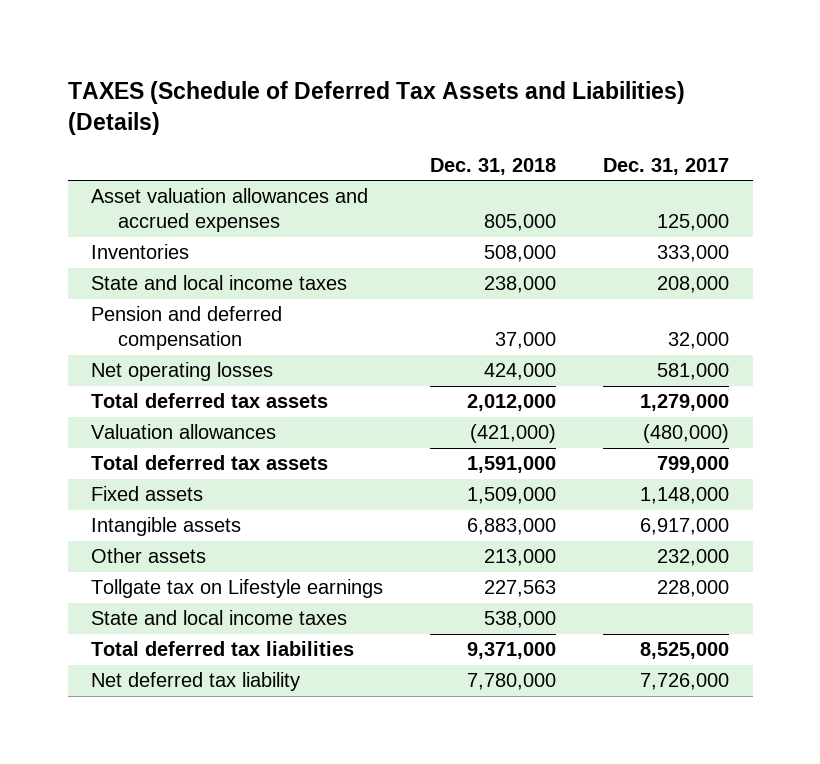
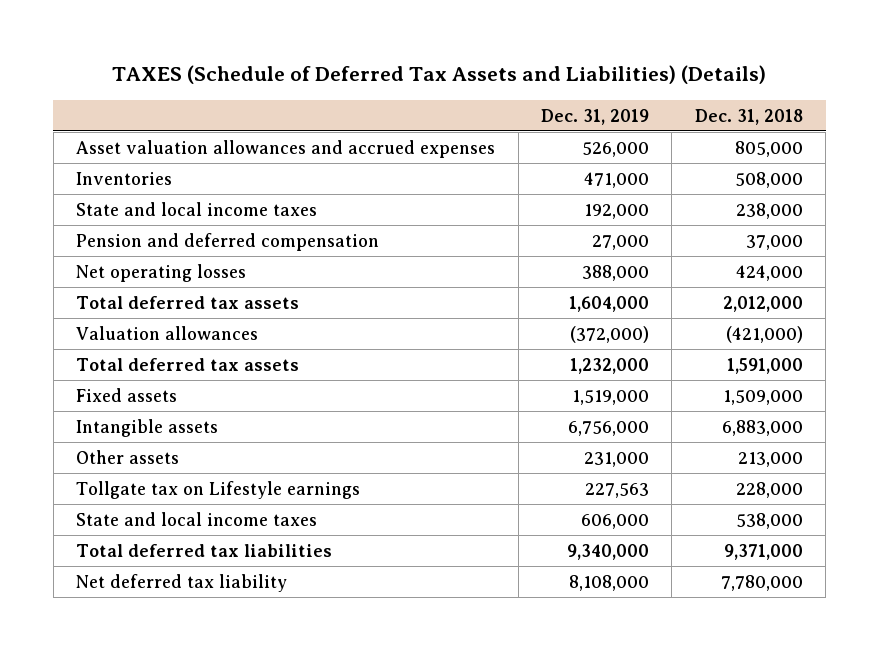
- | Dec. 31, 2018 | Dec. 31, 2017
+ | Dec. 31, 2019 | Dec. 31, 2018
- Tollgate tax on Lifestyle earnings | 227,563 | 228,000
+ Tollgate tax on Lifestyle earnings | 227,563 | 228,000

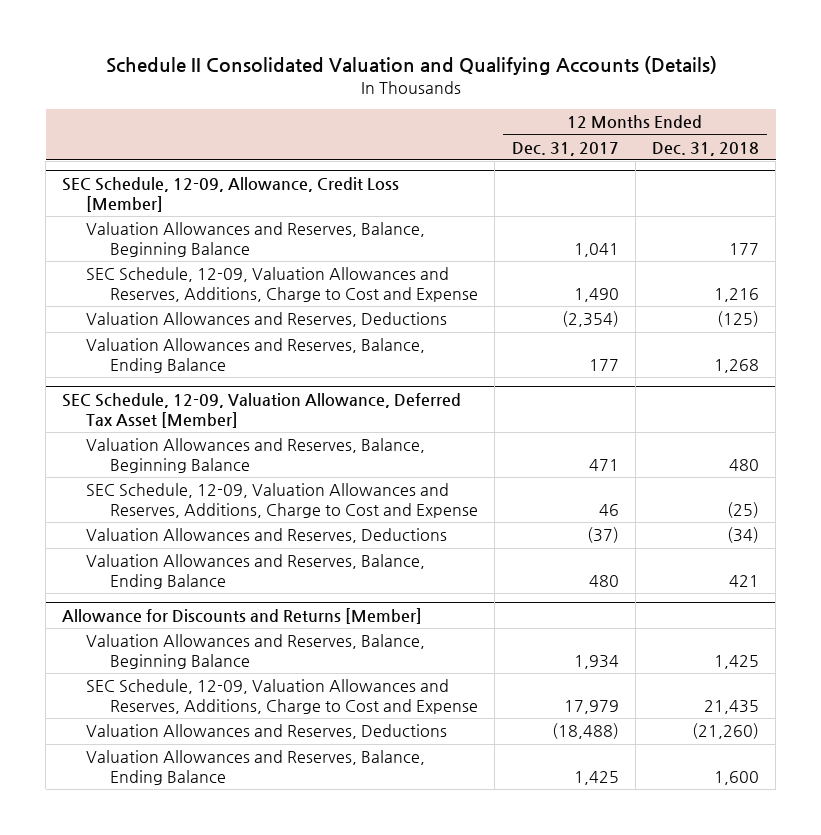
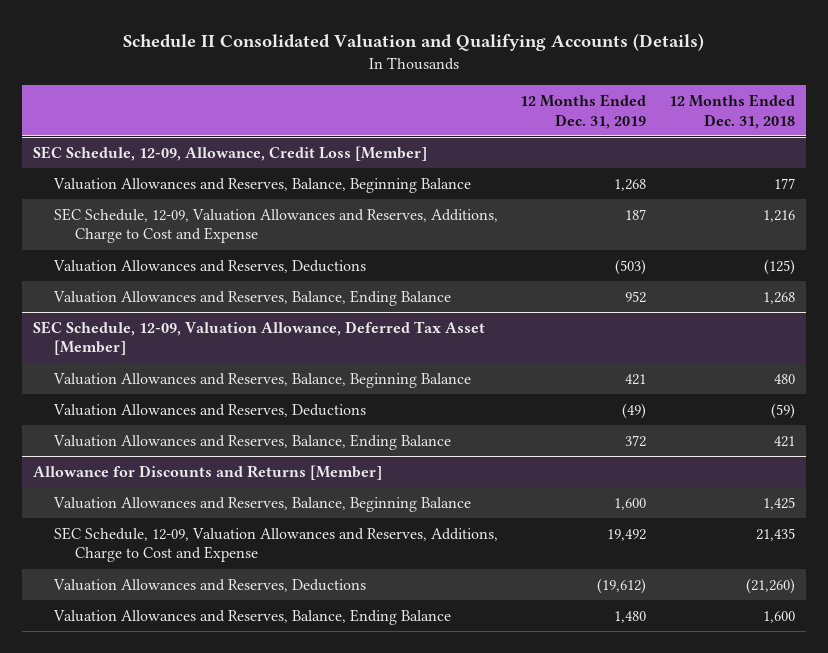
- | 12 Months Ended Dec. 31, 2017 | 12 Months Ended Dec. 31, 2018
+ | 12 Months Ended Dec. 31, 2019 | 12 Months Ended Dec. 31, 2018
@ SEC Schedule, 12-09, Valuation Allowance, Deferred Tax Asset [Member]
- SEC Schedule, 12-09, Valuation Allowances and Reserves, Additions, Charge to Cost and Expense | 46 | (25)
- Valuation Allowances and Reserves, Deductions | (37) | (34)
+ Valuation Allowances and Reserves, Deductions | (49) | (59)

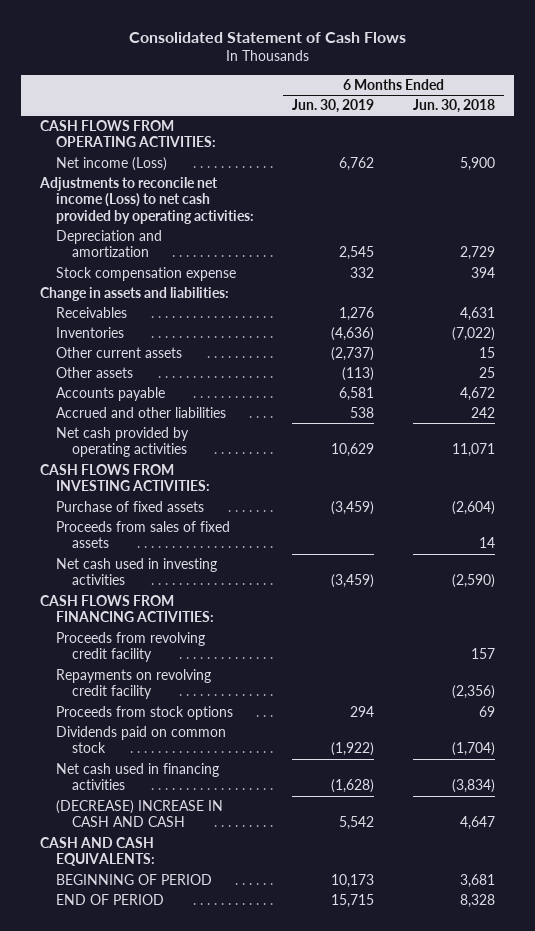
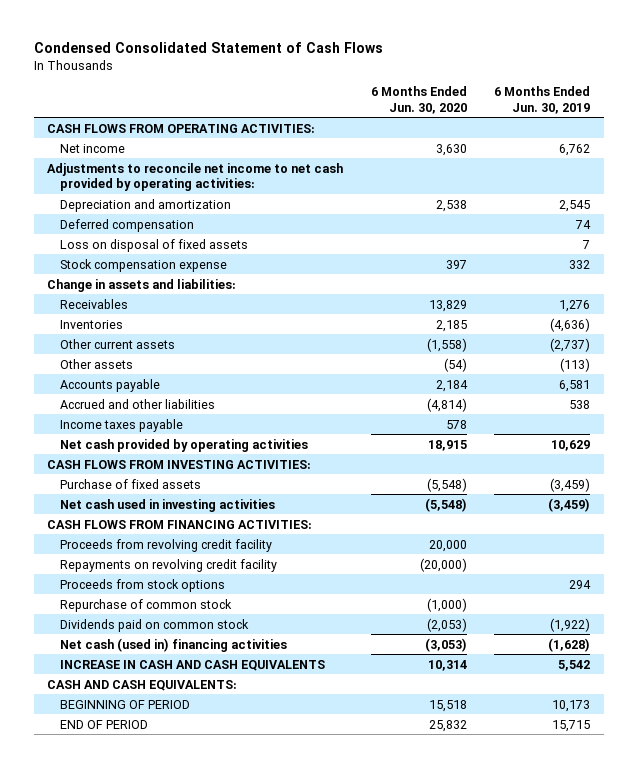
- Consolidated Statement of Cash Flows
+ Condensed Consolidated Statement of Cash Flows
- | 6 Months Ended Jun. 30, 2019 | 6 Months Ended Jun. 30, 2018
+ | 6 Months Ended Jun. 30, 2020 | 6 Months Ended Jun. 30, 2019
- Net income (Loss) | 6,762 | 5,900
- Adjustments to reconcile net income (Loss) to net cash provided by operating activities:
+ Net income | 3,630 | 6,762
+ Adjustments to reconcile net income to net cash provided by operating activities:
+ Deferred compensation | | 74
+ Loss on disposal of fixed assets | | 7
+ Income taxes payable | 578 |
- Proceeds from sales of fixed assets | | 14
+ Repurchase of common stock | (1,000) |
- Net cash used in financing activities | (1,628) | (3,834)
- (DECREASE) INCREASE IN CASH AND CASH | 5,542 | 4,647
+ Net cash (used in) financing activities | (3,053) | (1,628)
+ INCREASE IN CASH AND CASH EQUIVALENTS | 10,314 | 5,542

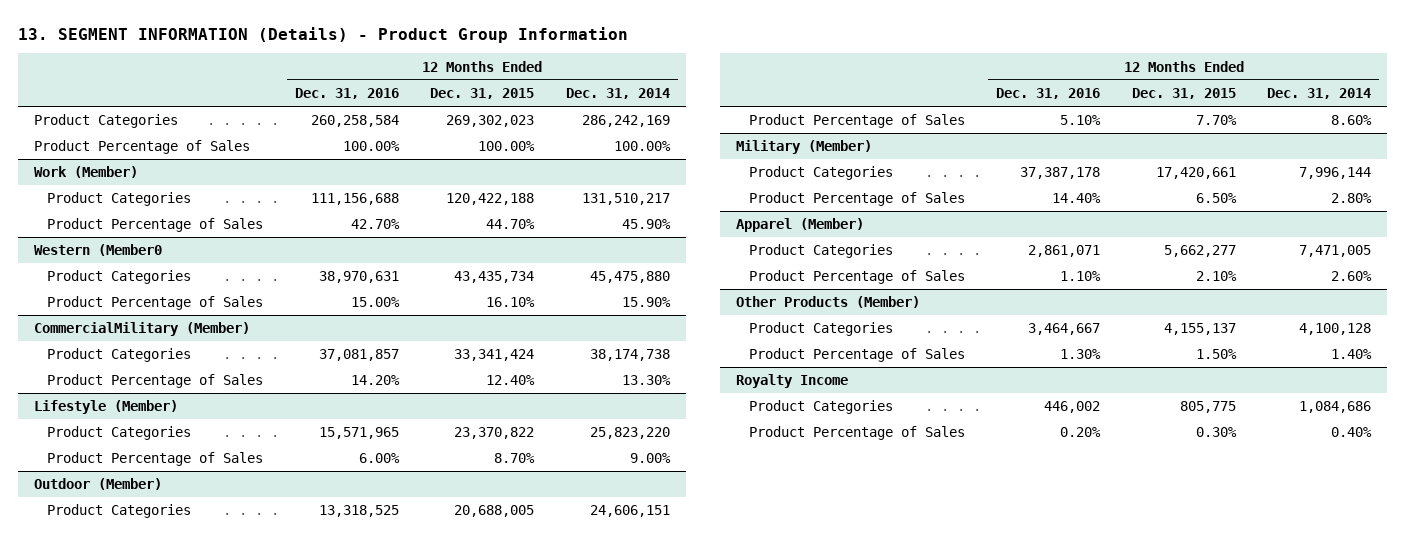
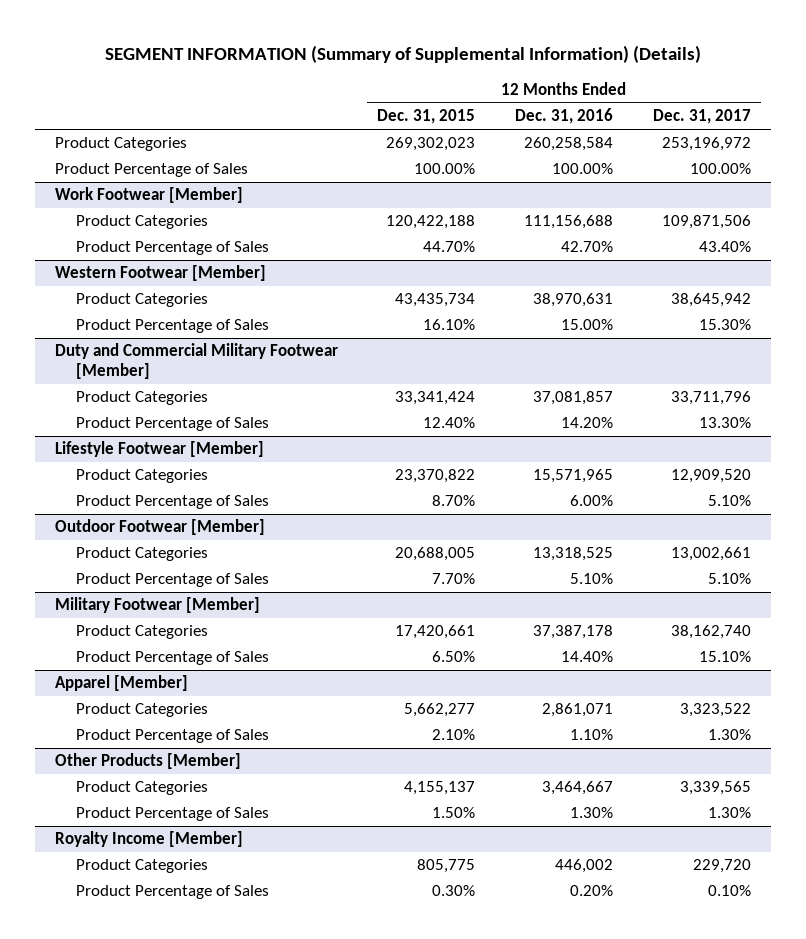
- 13. SEGMENT INFORMATION (Details) - Product Group Information
+ SEGMENT INFORMATION (Summary of Supplemental Information) (Details)
- | 12 Months Ended Dec. 31, 2016 | 12 Months Ended Dec. 31, 2015 | 12 Months Ended Dec. 31, 2014
+ | 12 Months Ended Dec. 31, 2015 | 12 Months Ended Dec. 31, 2016 | 12 Months Ended Dec. 31, 2017
- Work (Member)
+ Work Footwear [Member]
- Western (Member0
+ Western Footwear [Member]
- CommercialMilitary (Member)
+ Duty and Commercial Military Footwear [Member]
- Lifestyle (Member)
+ Lifestyle Footwear [Member]
- Outdoor (Member)
+ Outdoor Footwear [Member]
- Military (Member)
+ Military Footwear [Member]
- Apparel (Member)
+ Apparel [Member]
- Other Products (Member)
+ Other Products [Member]
- Royalty Income
+ Royalty Income [Member]

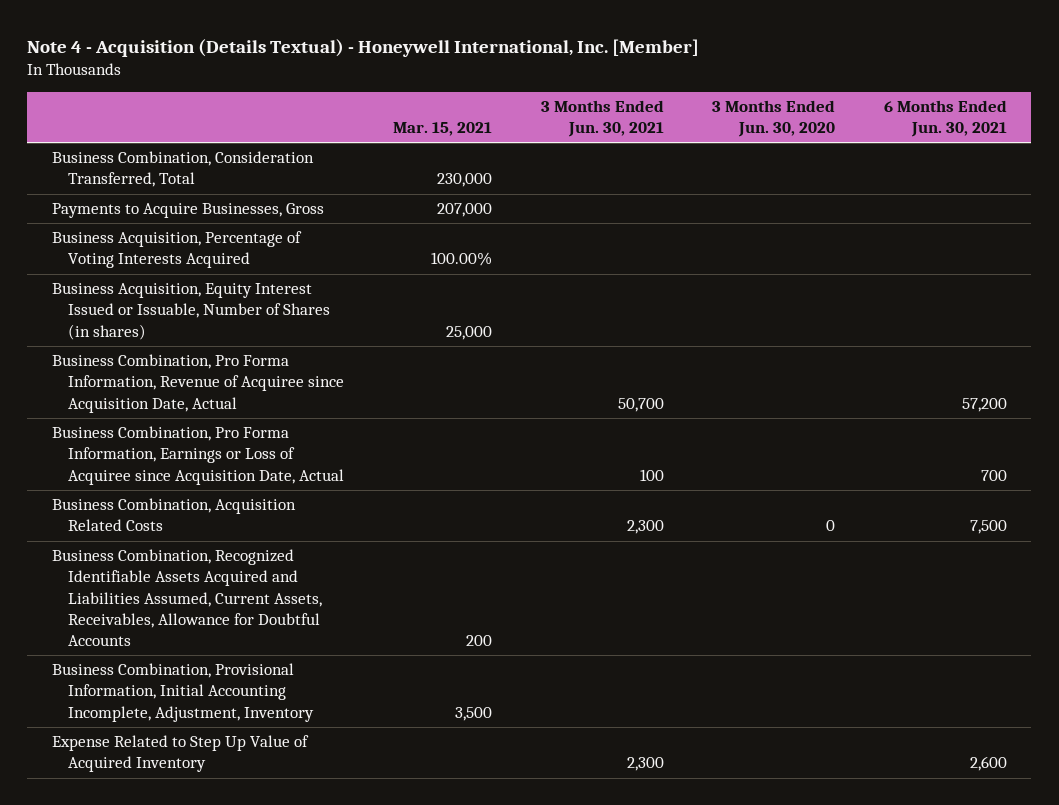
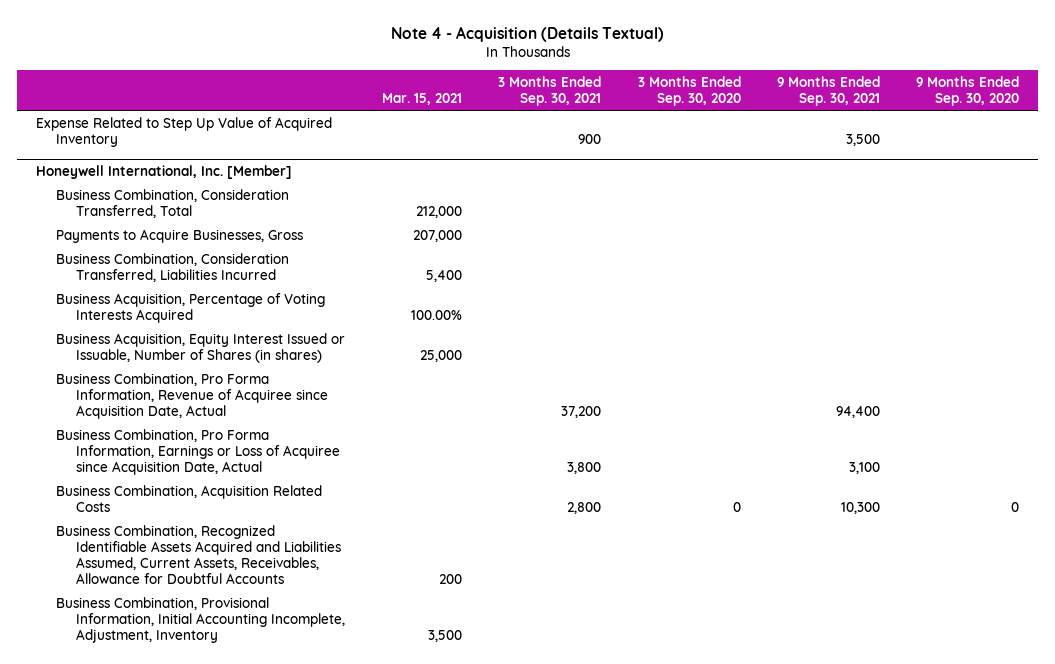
- Note 4 - Acquisition (Details Textual) - Honeywell International, Inc. [Member]
+ Note 4 - Acquisition (Details Textual)
- | Mar. 15, 2021 | 3 Months Ended Jun. 30, 2021 | 3 Months Ended Jun. 30, 2020 | 6 Months Ended Jun. 30, 2021
+ | Mar. 15, 2021 | 3 Months Ended Sep. 30, 2021 | 3 Months Ended Sep. 30, 2020 | 9 Months Ended Sep. 30, 2021 | 9 Months Ended Sep. 30, 2020
- Business Combination, Consideration Transferred, Total | 230,000 | | |
moved up: Expense Related to Step Up Value of Acquired Inventory | | 900 | | 3,500 |
+ Honeywell International, Inc. [Member]
+ Business Combination, Consideration Transferred, Total | 212,000 | | | |
+ Business Combination, Consideration Transferred, Liabilities Incurred | 5,400 | | | |

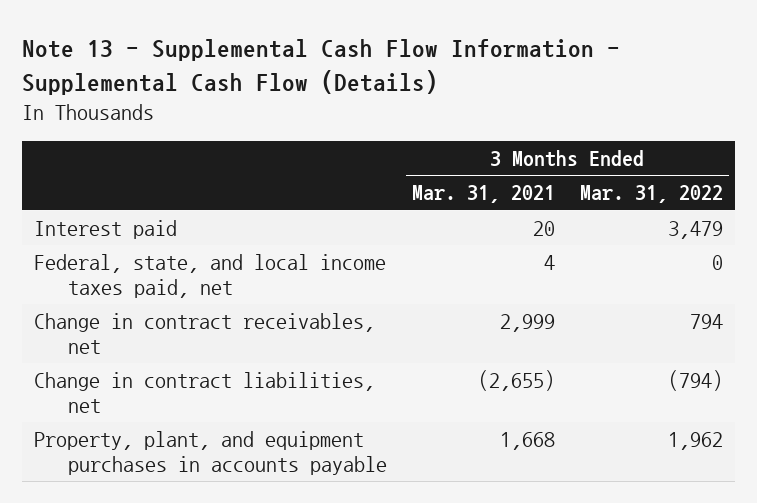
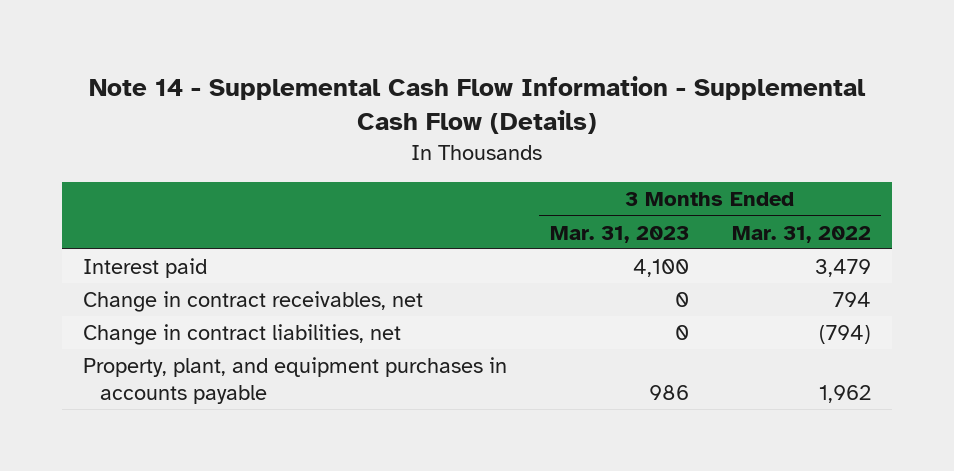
- Note 13 - Supplemental Cash Flow Information - Supplemental Cash Flow (Details)
+ Note 14 - Supplemental Cash Flow Information - Supplemental Cash Flow (Details)
- | 3 Months Ended Mar. 31, 2021 | 3 Months Ended Mar. 31, 2022
+ | 3 Months Ended Mar. 31, 2023 | 3 Months Ended Mar. 31, 2022
- Federal, state, and local income taxes paid, net | 4 | 0

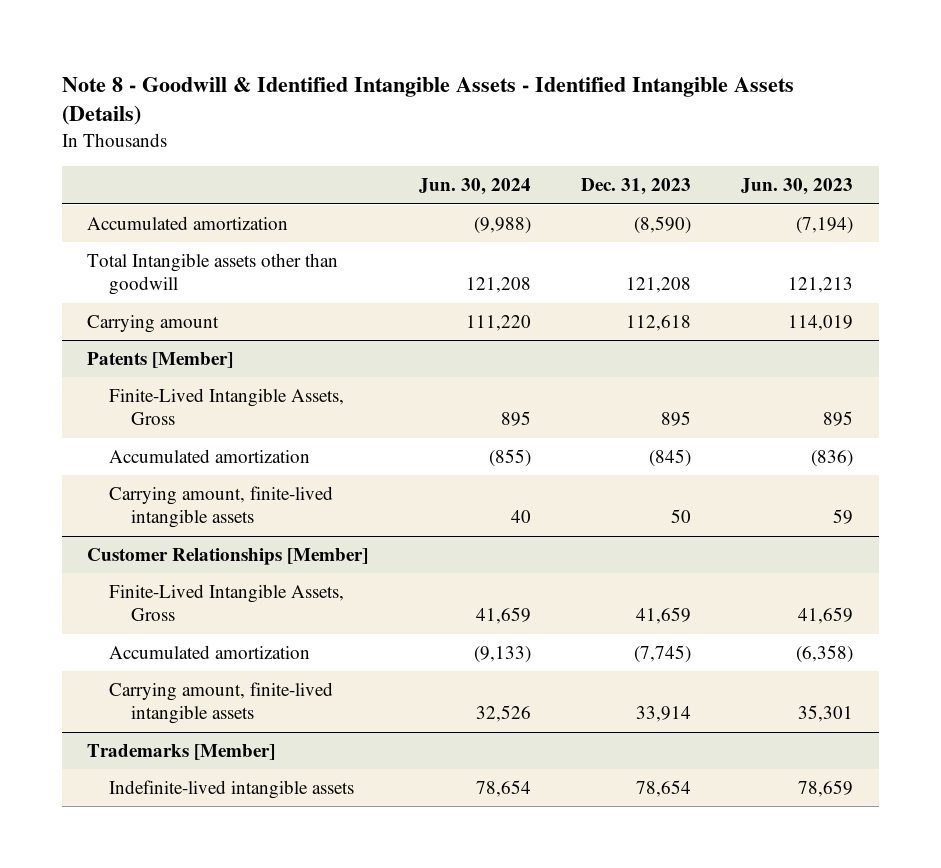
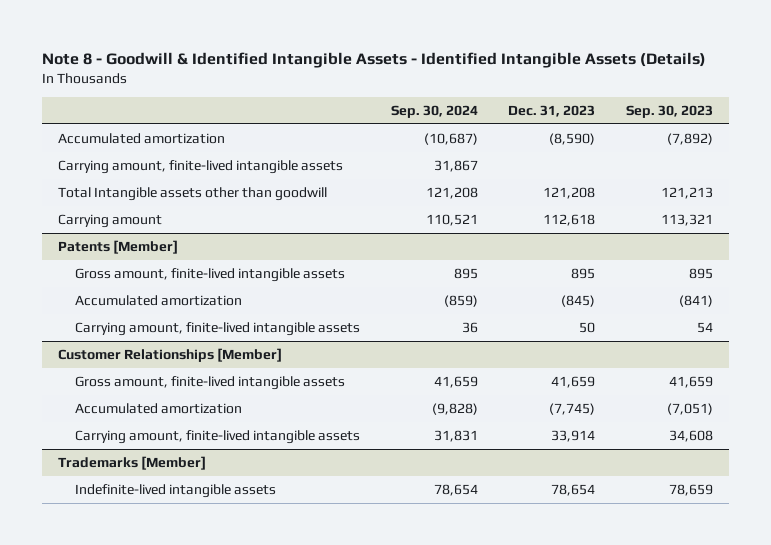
- | Jun. 30, 2024 | Dec. 31, 2023 | Jun. 30, 2023
+ | Sep. 30, 2024 | Dec. 31, 2023 | Sep. 30, 2023
+ Carrying amount, finite-lived intangible assets | 31,867 | |
@ Patents [Member]
- Finite-Lived Intangible Assets, Gross | 895 | 895 | 895
+ Gross amount, finite-lived intangible assets | 895 | 895 | 895
@ Customer Relationships [Member]
- Finite-Lived Intangible Assets, Gross | 41,659 | 41,659 | 41,659
+ Gross amount, finite-lived intangible assets | 41,659 | 41,659 | 41,659

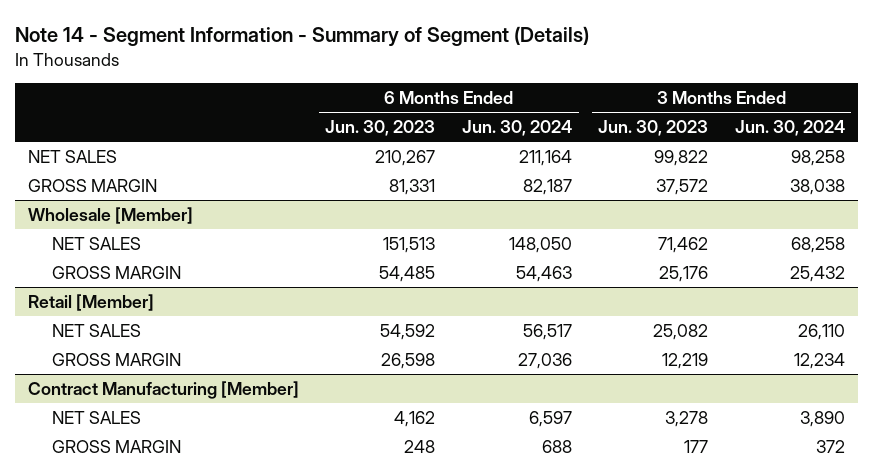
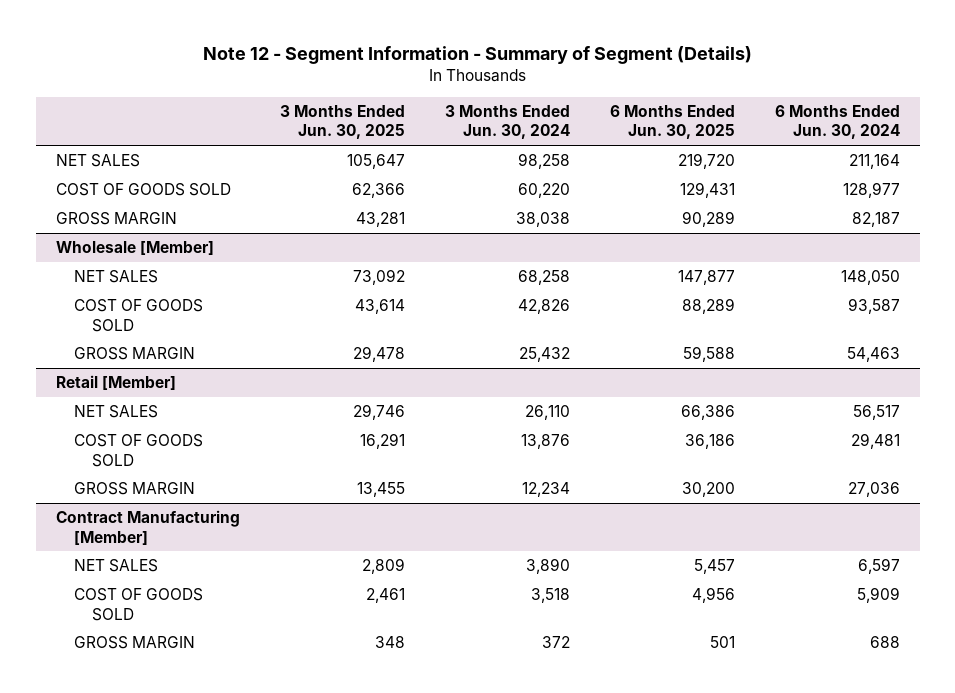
- Note 14 - Segment Information - Summary of Segment (Details)
+ Note 12 - Segment Information - Summary of Segment (Details)
- | 6 Months Ended Jun. 30, 2023 | 6 Months Ended Jun. 30, 2024 | 3 Months Ended Jun. 30, 2023 | 3 Months Ended Jun. 30, 2024
+ | 3 Months Ended Jun. 30, 2025 | 3 Months Ended Jun. 30, 2024 | 6 Months Ended Jun. 30, 2025 | 6 Months Ended Jun. 30, 2024
+ COST OF GOODS SOLD | 62,366 | 60,220 | 129,431 | 128,977
@ Wholesale [Member]
+ COST OF GOODS SOLD | 43,614 | 42,826 | 88,289 | 93,587
@ Retail [Member]
+ COST OF GOODS SOLD | 16,291 | 13,876 | 36,186 | 29,481
@ Contract Manufacturing [Member]
+ COST OF GOODS SOLD | 2,461 | 3,518 | 4,956 | 5,909

